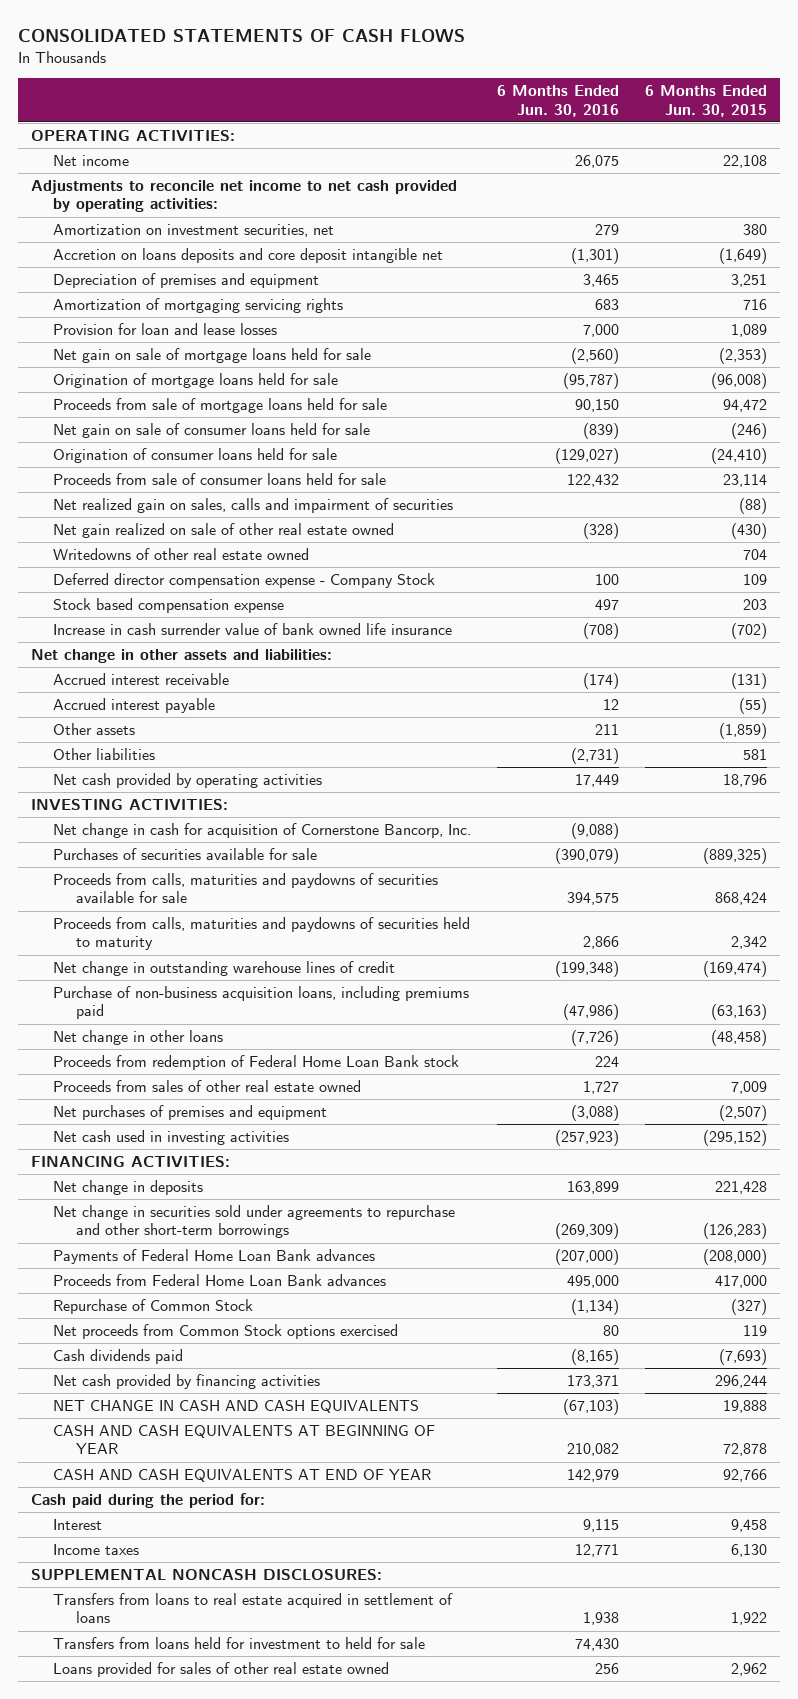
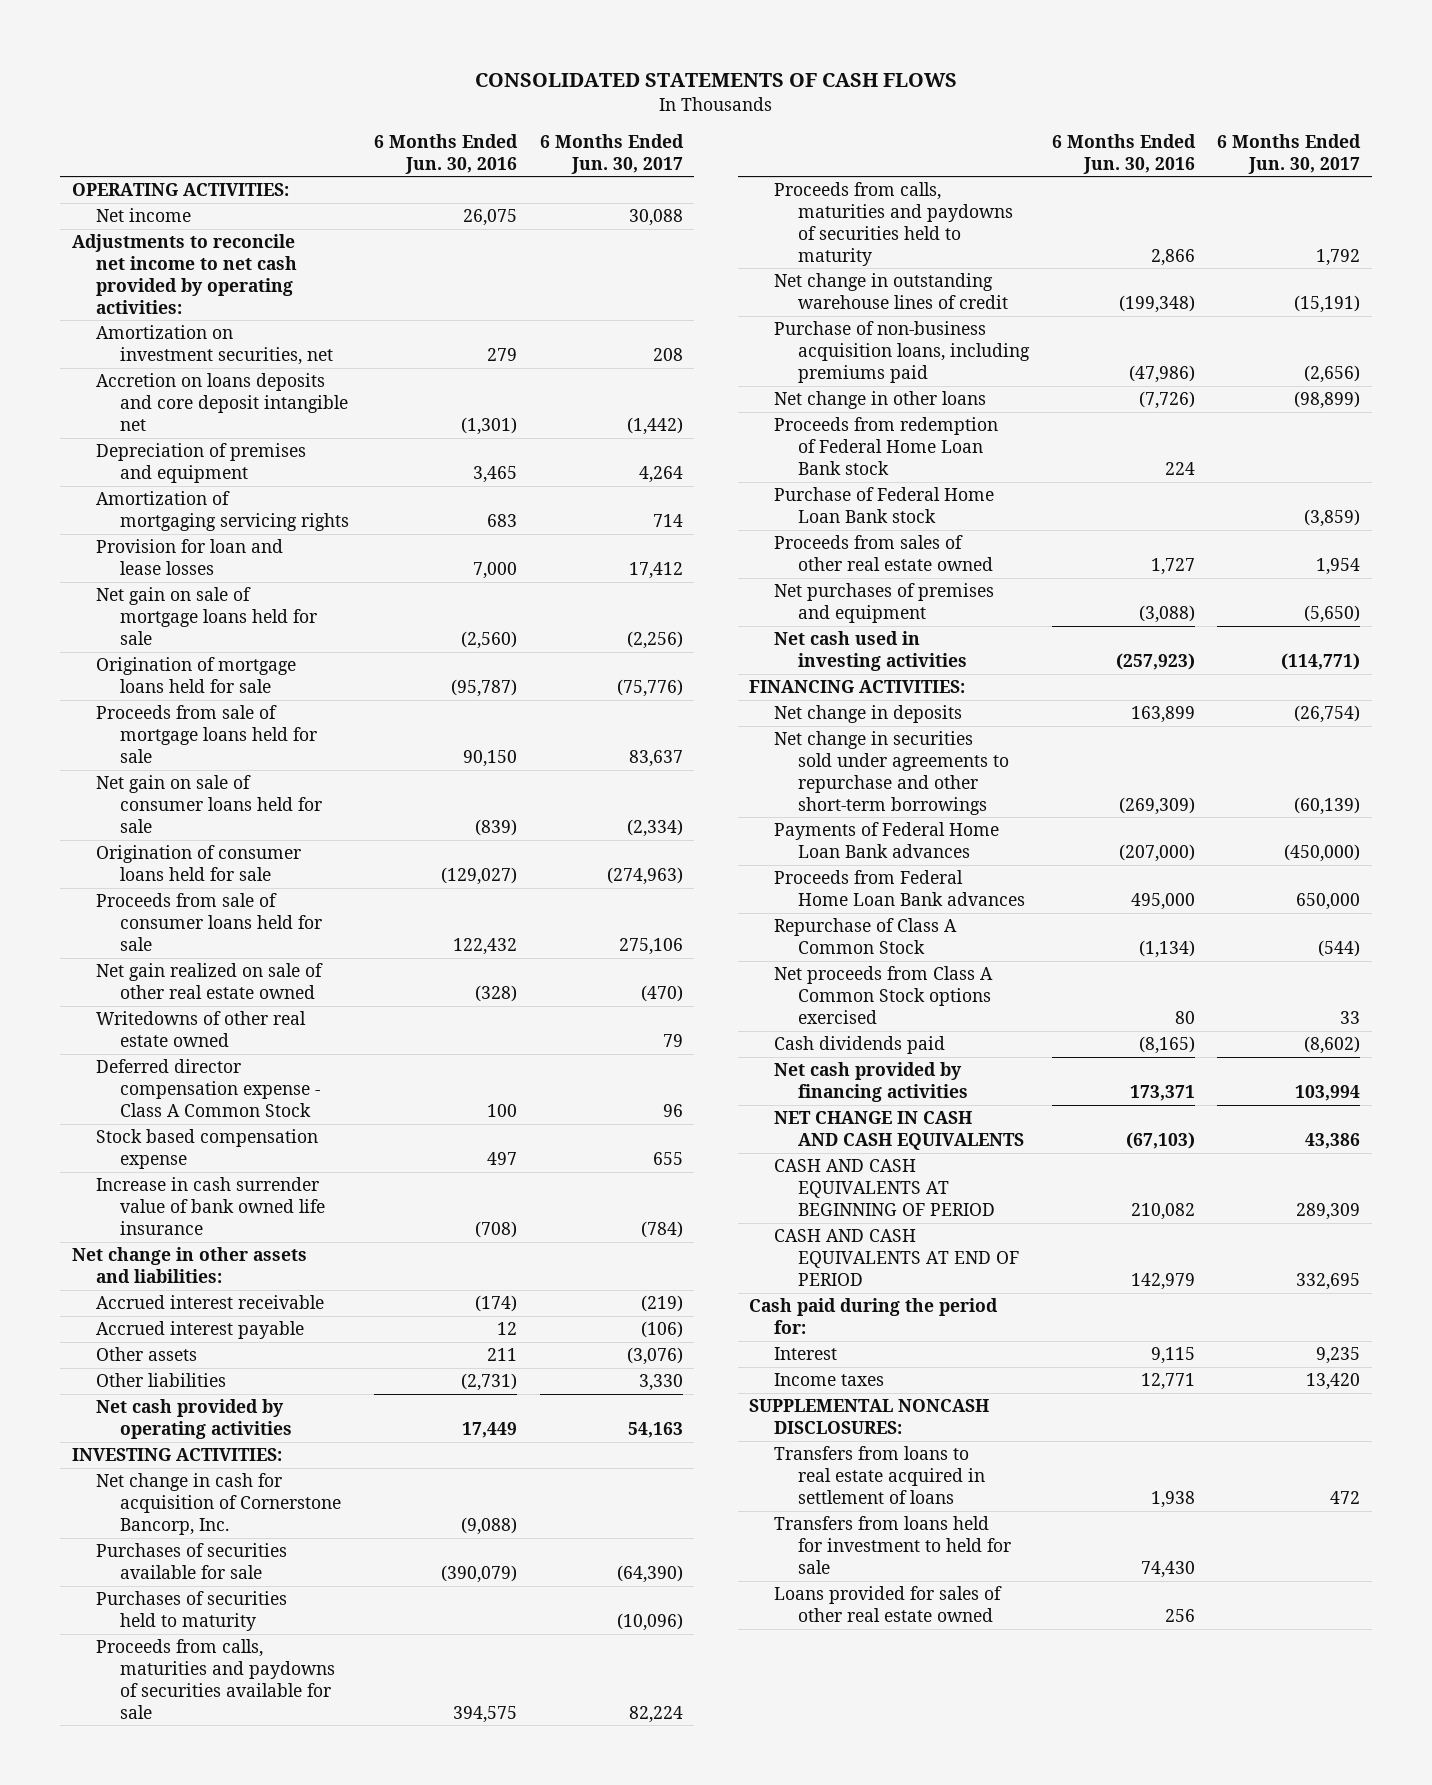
- | 6 Months Ended Jun. 30, 2016 | 6 Months Ended Jun. 30, 2015
+ | 6 Months Ended Jun. 30, 2016 | 6 Months Ended Jun. 30, 2017
- Net realized gain on sales, calls and impairment of securities | | (88)
- Deferred director compensation expense - Company Stock | 100 | 109
+ Deferred director compensation expense - Class A Common Stock | 100 | 96
+ Purchases of securities held to maturity | | (10,096)
+ Purchase of Federal Home Loan Bank stock | | (3,859)
- Repurchase of Common Stock | (1,134) | (327)
- Net proceeds from Common Stock options exercised | 80 | 119
+ Repurchase of Class A Common Stock | (1,134) | (544)
+ Net proceeds from Class A Common Stock options exercised | 80 | 33
- CASH AND CASH EQUIVALENTS AT BEGINNING OF YEAR | 210,082 | 72,878
- CASH AND CASH EQUIVALENTS AT END OF YEAR | 142,979 | 92,766
+ CASH AND CASH EQUIVALENTS AT BEGINNING OF PERIOD | 210,082 | 289,309
+ CASH AND CASH EQUIVALENTS AT END OF PERIOD | 142,979 | 332,695

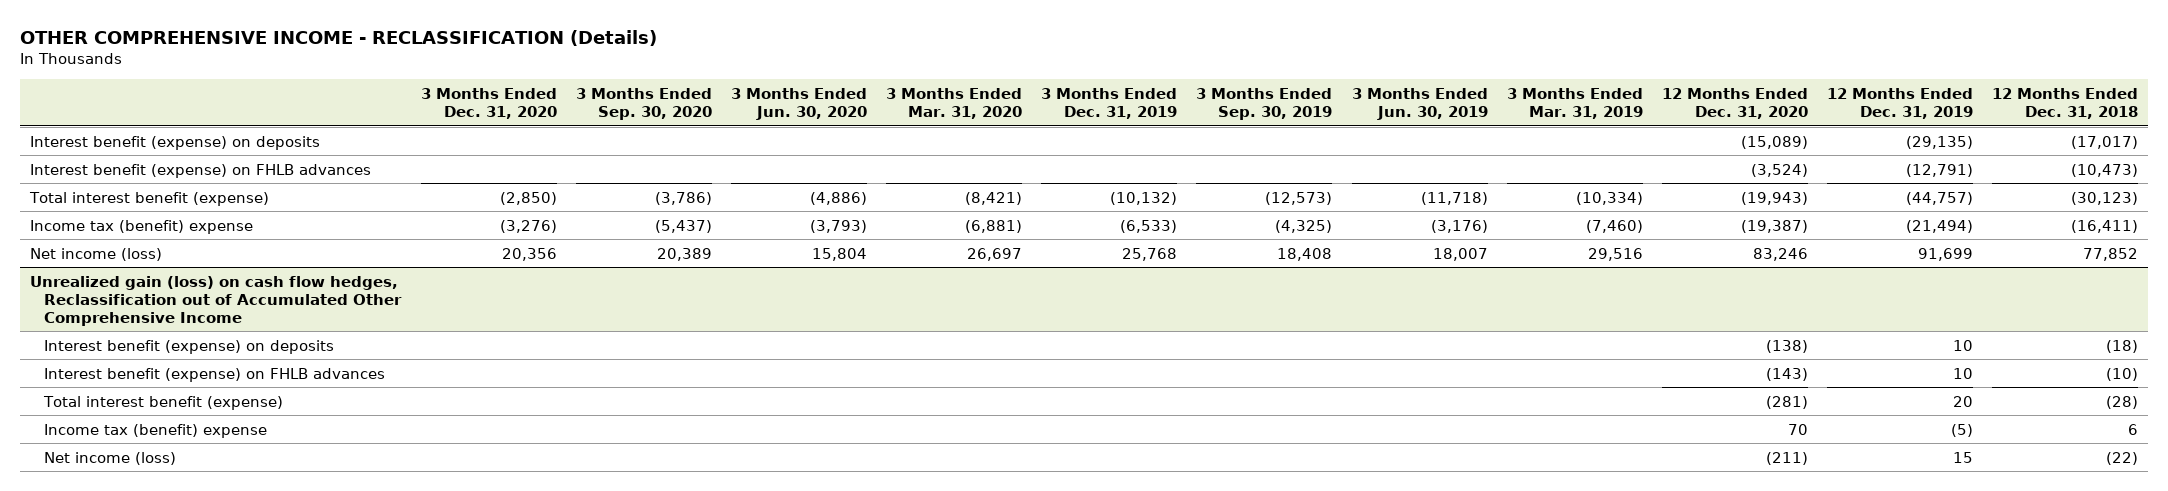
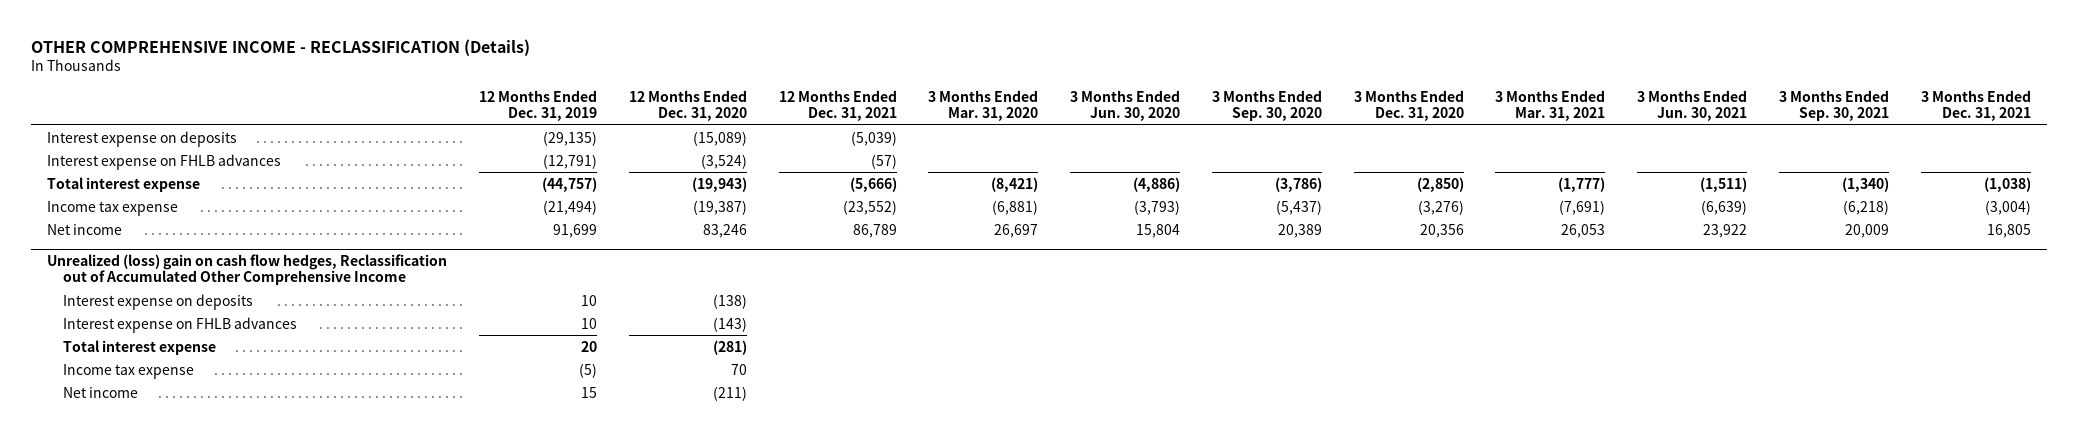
- | 3 Months Ended Dec. 31, 2020 | 3 Months Ended Sep. 30, 2020 | 3 Months Ended Jun. 30, 2020 | 3 Months Ended Mar. 31, 2020 | 3 Months Ended Dec. 31, 2019 | 3 Months Ended Sep. 30, 2019 | 3 Months Ended Jun. 30, 2019 | 3 Months Ended Mar. 31, 2019 | 12 Months Ended Dec. 31, 2020 | 12 Months Ended Dec. 31, 2019 | 12 Months Ended Dec. 31, 2018
+ | 12 Months Ended Dec. 31, 2019 | 12 Months Ended Dec. 31, 2020 | 12 Months Ended Dec. 31, 2021 | 3 Months Ended Mar. 31, 2020 | 3 Months Ended Jun. 30, 2020 | 3 Months Ended Sep. 30, 2020 | 3 Months Ended Dec. 31, 2020 | 3 Months Ended Mar. 31, 2021 | 3 Months Ended Jun. 30, 2021 | 3 Months Ended Sep. 30, 2021 | 3 Months Ended Dec. 31, 2021
- Interest benefit (expense) on deposits | | | | | | | | | (15,089) | (29,135) | (17,017)
- Interest benefit (expense) on FHLB advances | | | | | | | | | (3,524) | (12,791) | (10,473)
- Total interest benefit (expense) | (2,850) | (3,786) | (4,886) | (8,421) | (10,132) | (12,573) | (11,718) | (10,334) | (19,943) | (44,757) | (30,123)
- Income tax (benefit) expense | (3,276) | (5,437) | (3,793) | (6,881) | (6,533) | (4,325) | (3,176) | (7,460) | (19,387) | (21,494) | (16,411)
- Net income (loss) | 20,356 | 20,389 | 15,804 | 26,697 | 25,768 | 18,408 | 18,007 | 29,516 | 83,246 | 91,699 | 77,852
- Unrealized gain (loss) on cash flow hedges, Reclassification out of Accumulated Other Comprehensive Income
- Interest benefit (expense) on deposits | | | | | | | | | (138) | 10 | (18)
- Interest benefit (expense) on FHLB advances | | | | | | | | | (143) | 10 | (10)
- Total interest benefit (expense) | | | | | | | | | (281) | 20 | (28)
- Income tax (benefit) expense | | | | | | | | | 70 | (5) | 6
- Net income (loss) | | | | | | | | | (211) | 15 | (22)
+ Interest expense on deposits | (29,135) | (15,089) | (5,039) | | | | | | | |
+ Interest expense on FHLB advances | (12,791) | (3,524) | (57) | | | | | | | |
+ Total interest expense | (44,757) | (19,943) | (5,666) | (8,421) | (4,886) | (3,786) | (2,850) | (1,777) | (1,511) | (1,340) | (1,038)
+ Income tax expense | (21,494) | (19,387) | (23,552) | (6,881) | (3,793) | (5,437) | (3,276) | (7,691) | (6,639) | (6,218) | (3,004)
+ Net income | 91,699 | 83,246 | 86,789 | 26,697 | 15,804 | 20,389 | 20,356 | 26,053 | 23,922 | 20,009 | 16,805
+ Unrealized (loss) gain on cash flow hedges, Reclassification out of Accumulated Other Comprehensive Income
+ Interest expense on deposits | 10 | (138) | | | | | | | | |
+ Interest expense on FHLB advances | 10 | (143) | | | | | | | | |
+ Total interest expense | 20 | (281) | | | | | | | | |
+ Income tax expense | (5) | 70 | | | | | | | | |
+ Net income | 15 | (211) | | | | | | | | |

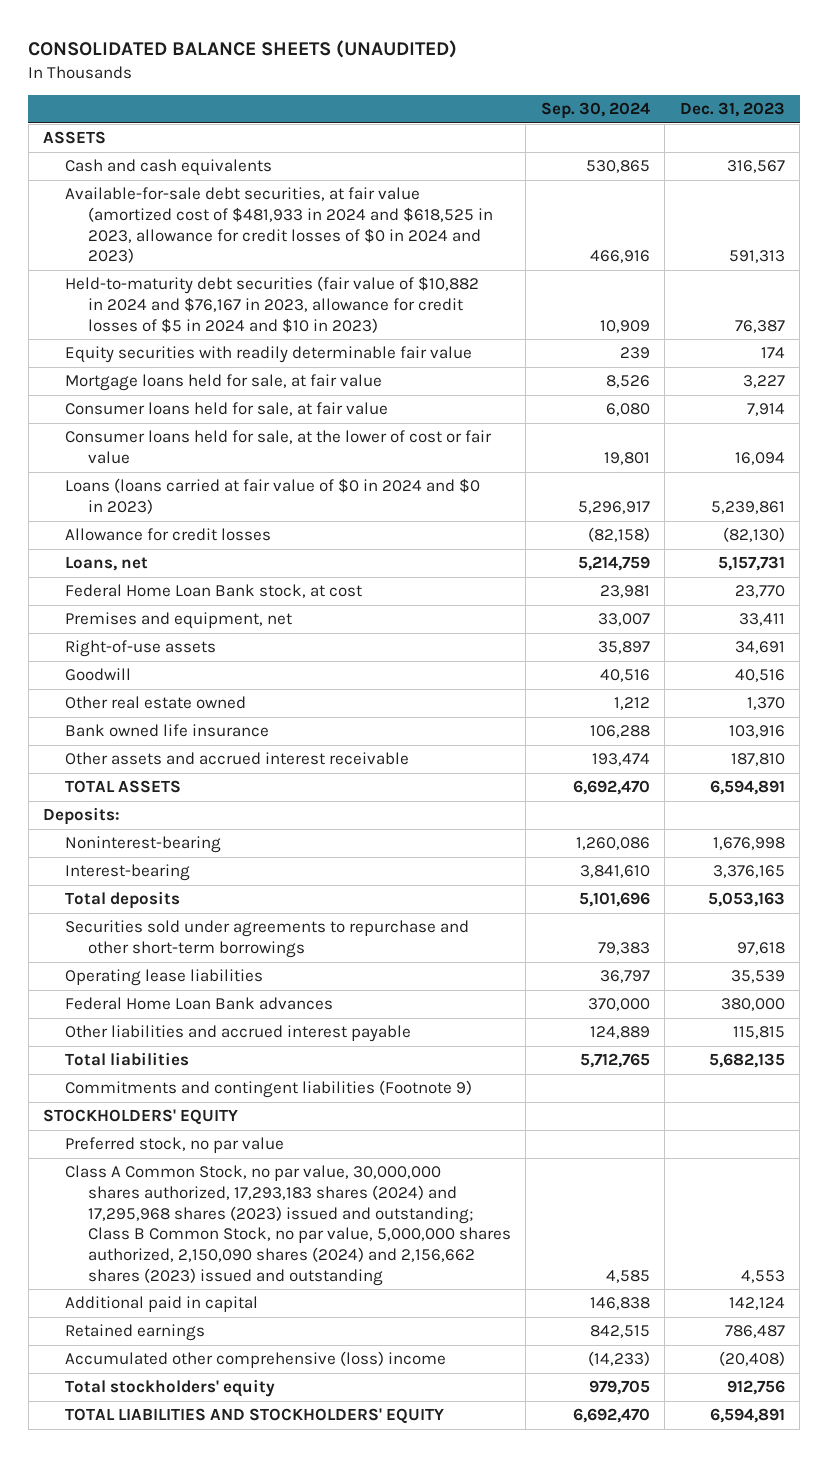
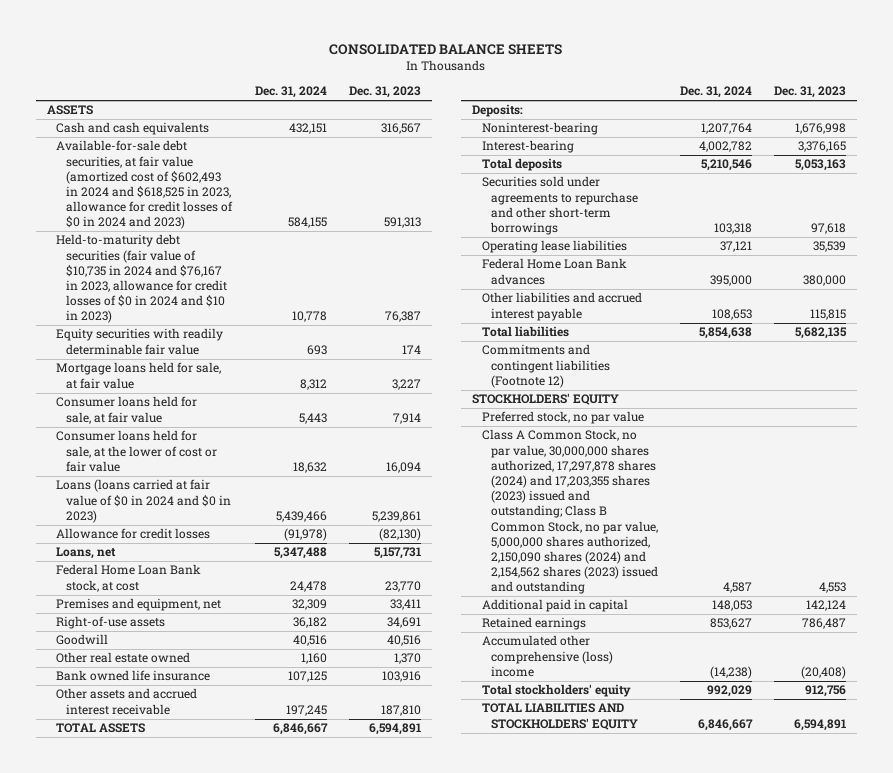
- CONSOLIDATED BALANCE SHEETS (UNAUDITED)
+ CONSOLIDATED BALANCE SHEETS
- | Sep. 30, 2024 | Dec. 31, 2023
+ | Dec. 31, 2024 | Dec. 31, 2023
- Available-for-sale debt securities, at fair value (amortized cost of $481,933 in 2024 and $618,525 in 2023, allowance for credit losses of $0 in 2024 and 2023) | 466,916 | 591,313
- Held-to-maturity debt securities (fair value of $10,882 in 2024 and $76,167 in 2023, allowance for credit losses of $5 in 2024 and $10 in 2023) | 10,909 | 76,387
+ Available-for-sale debt securities, at fair value (amortized cost of $602,493 in 2024 and $618,525 in 2023, allowance for credit losses of $0 in 2024 and 2023) | 584,155 | 591,313
+ Held-to-maturity debt securities (fair value of $10,735 in 2024 and $76,167 in 2023, allowance for credit losses of $0 in 2024 and $10 in 2023) | 10,778 | 76,387
- Commitments and contingent liabilities (Footnote 9)
+ Commitments and contingent liabilities (Footnote 12)
- Class A Common Stock, no par value, 30,000,000 shares authorized, 17,293,183 shares (2024) and 17,295,968 shares (2023) issued and outstanding; Class B Common Stock, no par value, 5,000,000 shares authorized, 2,150,090 shares (2024) and 2,156,662 shares (2023) issued and outstanding | 4,585 | 4,553
+ Class A Common Stock, no par value, 30,000,000 shares authorized, 17,297,878 shares (2024) and 17,203,355 shares (2023) issued and outstanding; Class B Common Stock, no par value, 5,000,000 shares authorized, 2,150,090 shares (2024) and 2,154,562 shares (2023) issued and outstanding | 4,587 | 4,553

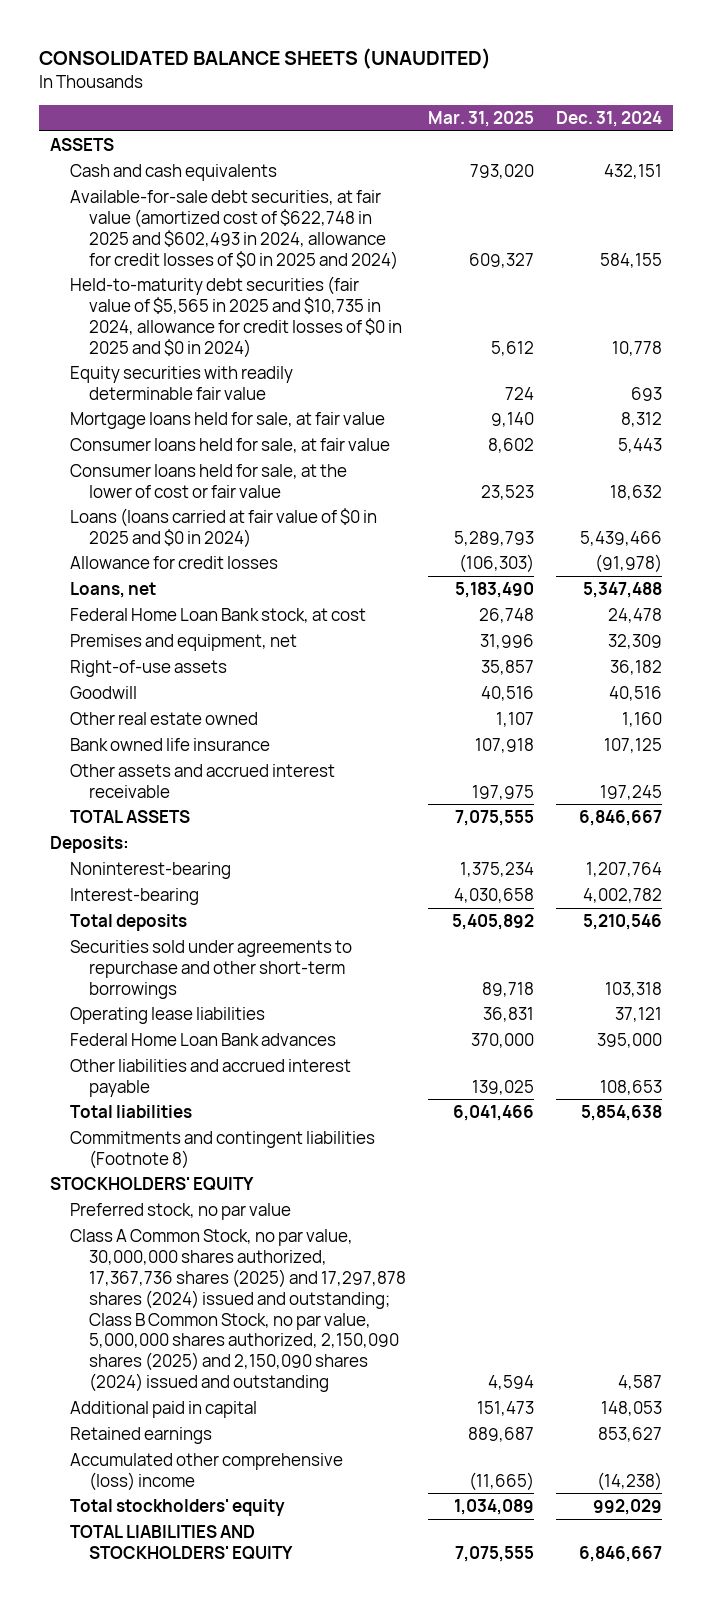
- CONSOLIDATED BALANCE SHEETS
+ CONSOLIDATED BALANCE SHEETS (UNAUDITED)
- | Dec. 31, 2024 | Dec. 31, 2023
+ | Mar. 31, 2025 | Dec. 31, 2024
- Available-for-sale debt securities, at fair value (amortized cost of $602,493 in 2024 and $618,525 in 2023, allowance for credit losses of $0 in 2024 and 2023) | 584,155 | 591,313
- Held-to-maturity debt securities (fair value of $10,735 in 2024 and $76,167 in 2023, allowance for credit losses of $0 in 2024 and $10 in 2023) | 10,778 | 76,387
+ Available-for-sale debt securities, at fair value (amortized cost of $622,748 in 2025 and $602,493 in 2024, allowance for credit losses of $0 in 2025 and 2024) | 609,327 | 584,155
+ Held-to-maturity debt securities (fair value of $5,565 in 2025 and $10,735 in 2024, allowance for credit losses of $0 in 2025 and $0 in 2024) | 5,612 | 10,778
- Loans (loans carried at fair value of $0 in 2024 and $0 in 2023) | 5,439,466 | 5,239,861
+ Loans (loans carried at fair value of $0 in 2025 and $0 in 2024) | 5,289,793 | 5,439,466
- Commitments and contingent liabilities (Footnote 12)
+ Commitments and contingent liabilities (Footnote 8)
- Class A Common Stock, no par value, 30,000,000 shares authorized, 17,297,878 shares (2024) and 17,203,355 shares (2023) issued and outstanding; Class B Common Stock, no par value, 5,000,000 shares authorized, 2,150,090 shares (2024) and 2,154,562 shares (2023) issued and outstanding | 4,587 | 4,553
+ Class A Common Stock, no par value, 30,000,000 shares authorized, 17,367,736 shares (2025) and 17,297,878 shares (2024) issued and outstanding; Class B Common Stock, no par value, 5,000,000 shares authorized, 2,150,090 shares (2025) and 2,150,090 shares (2024) issued and outstanding | 4,594 | 4,587

